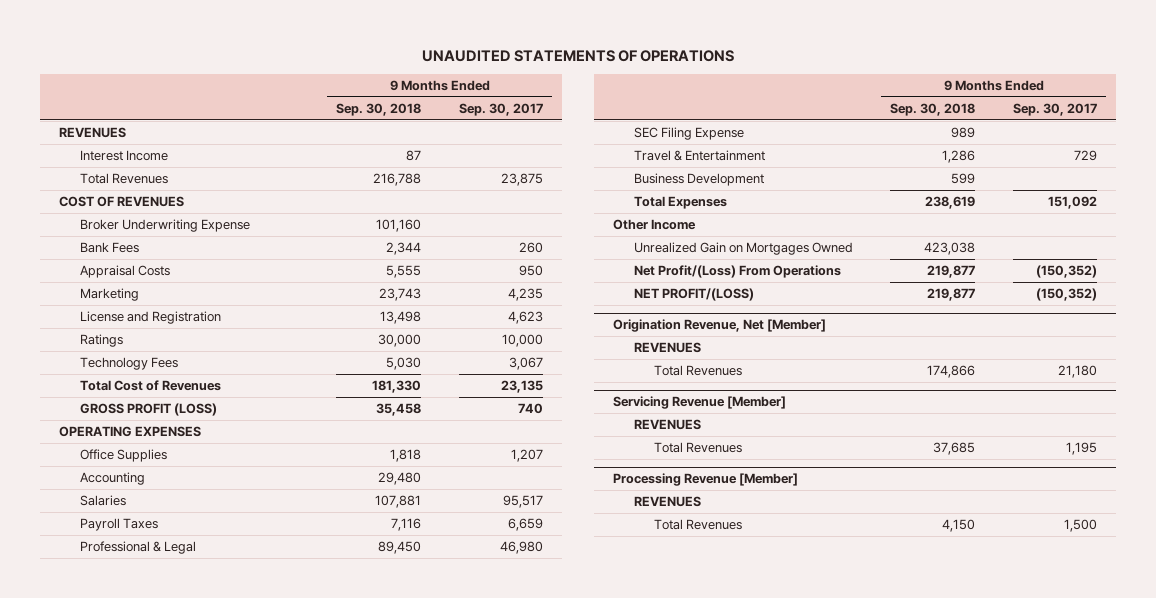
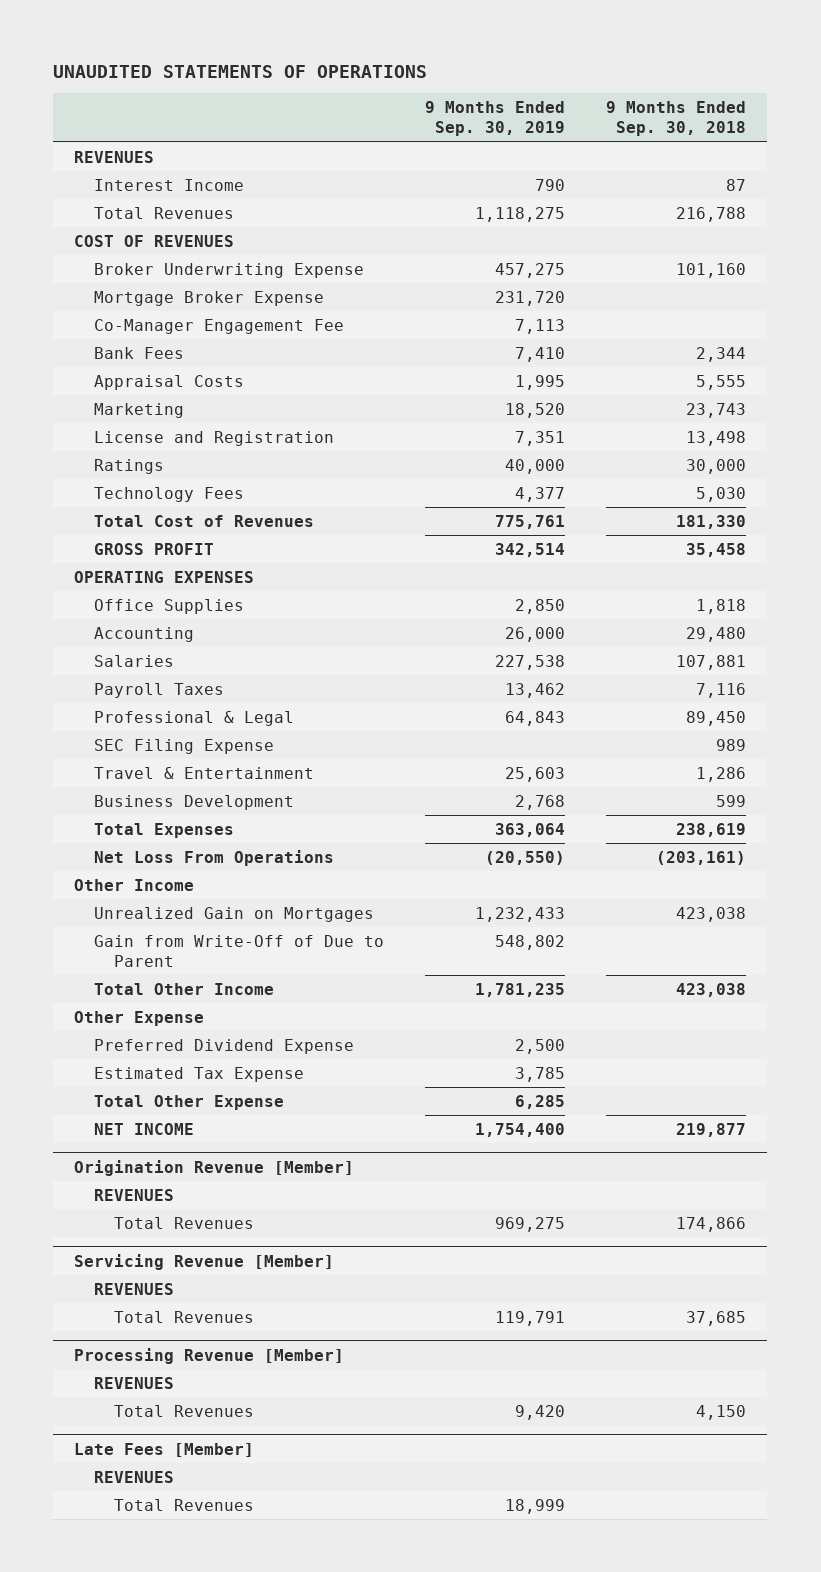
- | 9 Months Ended Sep. 30, 2018 | 9 Months Ended Sep. 30, 2017
+ | 9 Months Ended Sep. 30, 2019 | 9 Months Ended Sep. 30, 2018
+ Mortgage Broker Expense | 231,720 |
+ Co-Manager Engagement Fee | 7,113 |
- GROSS PROFIT (LOSS) | 35,458 | 740
+ GROSS PROFIT | 342,514 | 35,458
+ Net Loss From Operations | (20,550) | (203,161)
- Unrealized Gain on Mortgages Owned | 423,038 |
- Net Profit/(Loss) From Operations | 219,877 | (150,352)
- NET PROFIT/(LOSS) | 219,877 | (150,352)
- Origination Revenue, Net [Member]
+ Unrealized Gain on Mortgages | 1,232,433 | 423,038
+ Gain from Write-Off of Due to Parent | 548,802 |
+ Total Other Income | 1,781,235 | 423,038
+ Other Expense
+ Preferred Dividend Expense | 2,500 |
+ Estimated Tax Expense | 3,785 |
+ Total Other Expense | 6,285 |
+ NET INCOME | 1,754,400 | 219,877
+ Origination Revenue [Member]
+ Late Fees [Member]
+ REVENUES
+ Total Revenues | 18,999 |

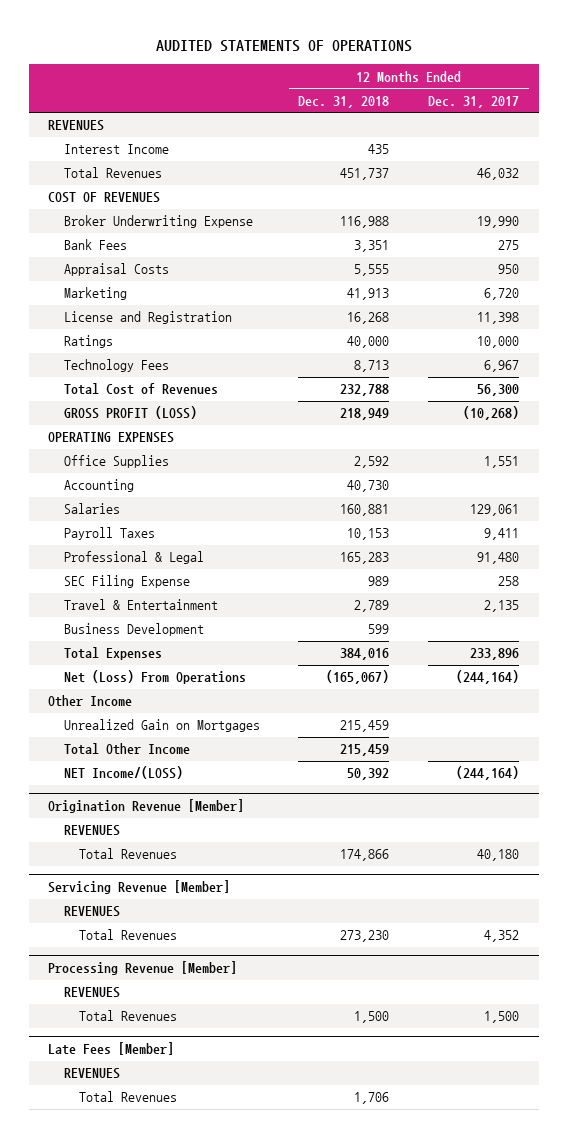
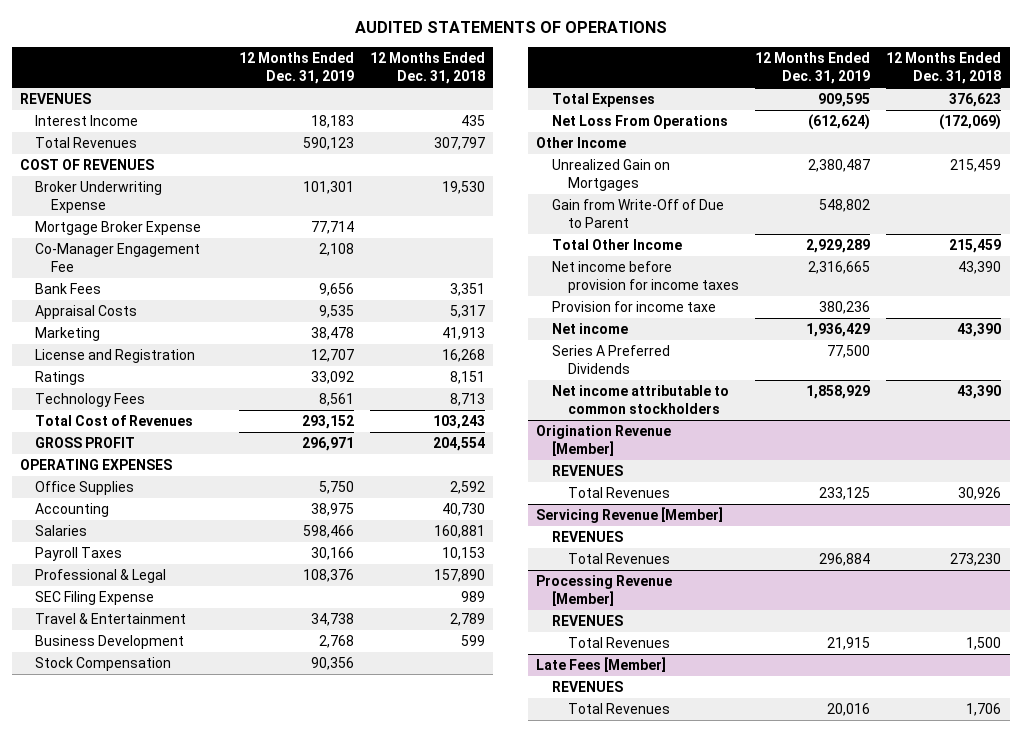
- | 12 Months Ended Dec. 31, 2018 | 12 Months Ended Dec. 31, 2017
+ | 12 Months Ended Dec. 31, 2019 | 12 Months Ended Dec. 31, 2018
- Total Revenues | 451,737 | 46,032
+ Total Revenues | 590,123 | 307,797
- Broker Underwriting Expense | 116,988 | 19,990
+ Broker Underwriting Expense | 101,301 | 19,530
+ Mortgage Broker Expense | 77,714 |
+ Co-Manager Engagement Fee | 2,108 |
- Appraisal Costs | 5,555 | 950
+ Appraisal Costs | 9,535 | 5,317
- Ratings | 40,000 | 10,000
+ Ratings | 33,092 | 8,151
- Total Cost of Revenues | 232,788 | 56,300
- GROSS PROFIT (LOSS) | 218,949 | (10,268)
+ Total Cost of Revenues | 293,152 | 103,243
+ GROSS PROFIT | 296,971 | 204,554
- Professional & Legal | 165,283 | 91,480
+ Professional & Legal | 108,376 | 157,890
- Total Expenses | 384,016 | 233,896
- Net (Loss) From Operations | (165,067) | (244,164)
+ Stock Compensation | 90,356 |
+ Total Expenses | 909,595 | 376,623
+ Net Loss From Operations | (612,624) | (172,069)
+ Gain from Write-Off of Due to Parent | 548,802 |
- NET Income/(LOSS) | 50,392 | (244,164)
+ Net income before provision for income taxes | 2,316,665 | 43,390
+ Provision for income taxe | 380,236 |
+ Net income | 1,936,429 | 43,390
+ Series A Preferred Dividends | 77,500 |
+ Net income attributable to common stockholders | 1,858,929 | 43,390
@ Origination Revenue [Member]
- Total Revenues | 174,866 | 40,180
+ Total Revenues | 233,125 | 30,926

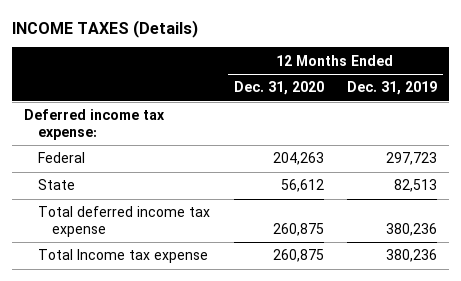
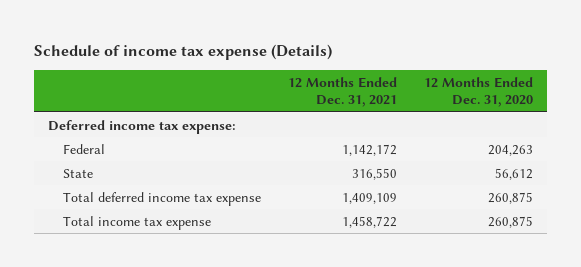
- INCOME TAXES (Details)
+ Schedule of income tax expense (Details)
- | 12 Months Ended Dec. 31, 2020 | 12 Months Ended Dec. 31, 2019
+ | 12 Months Ended Dec. 31, 2021 | 12 Months Ended Dec. 31, 2020
- Total Income tax expense | 260,875 | 380,236
+ Total income tax expense | 1,458,722 | 260,875

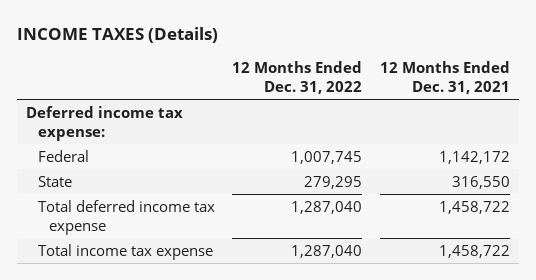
- Schedule of income tax expense (Details)
+ INCOME TAXES (Details)
- | 12 Months Ended Dec. 31, 2021 | 12 Months Ended Dec. 31, 2020
+ | 12 Months Ended Dec. 31, 2022 | 12 Months Ended Dec. 31, 2021
- Total deferred income tax expense | 1,409,109 | 260,875
+ Total deferred income tax expense | 1,287,040 | 1,458,722

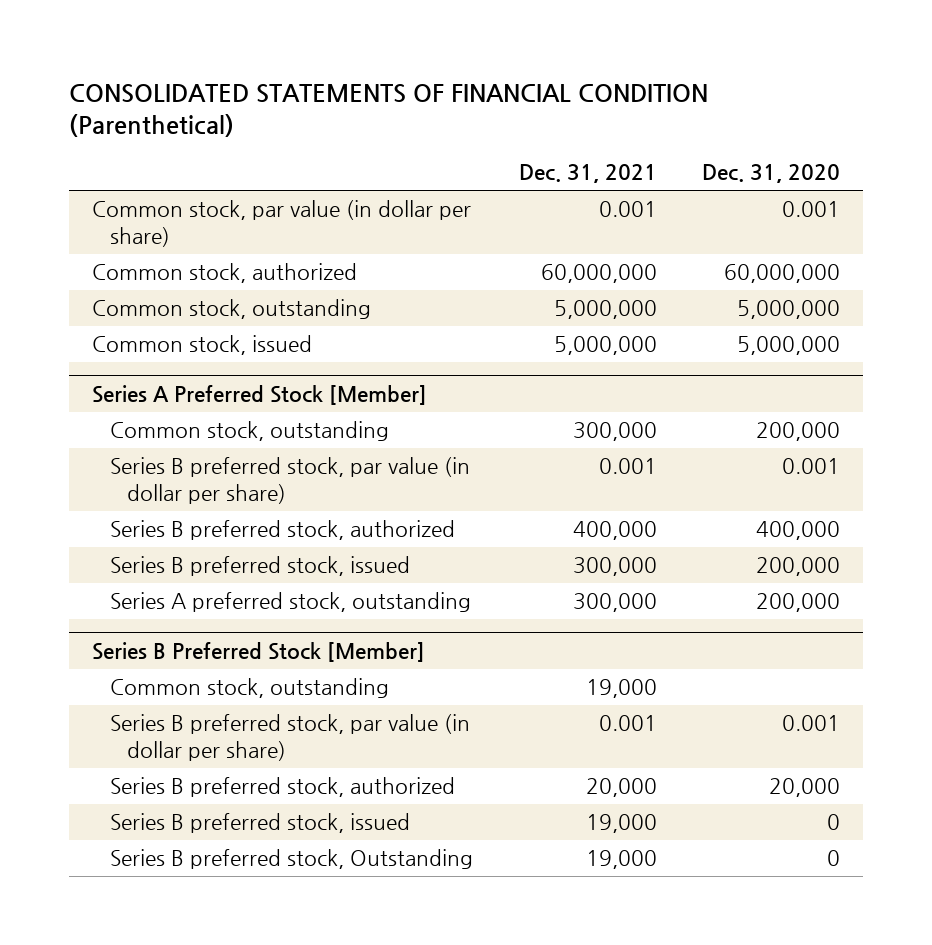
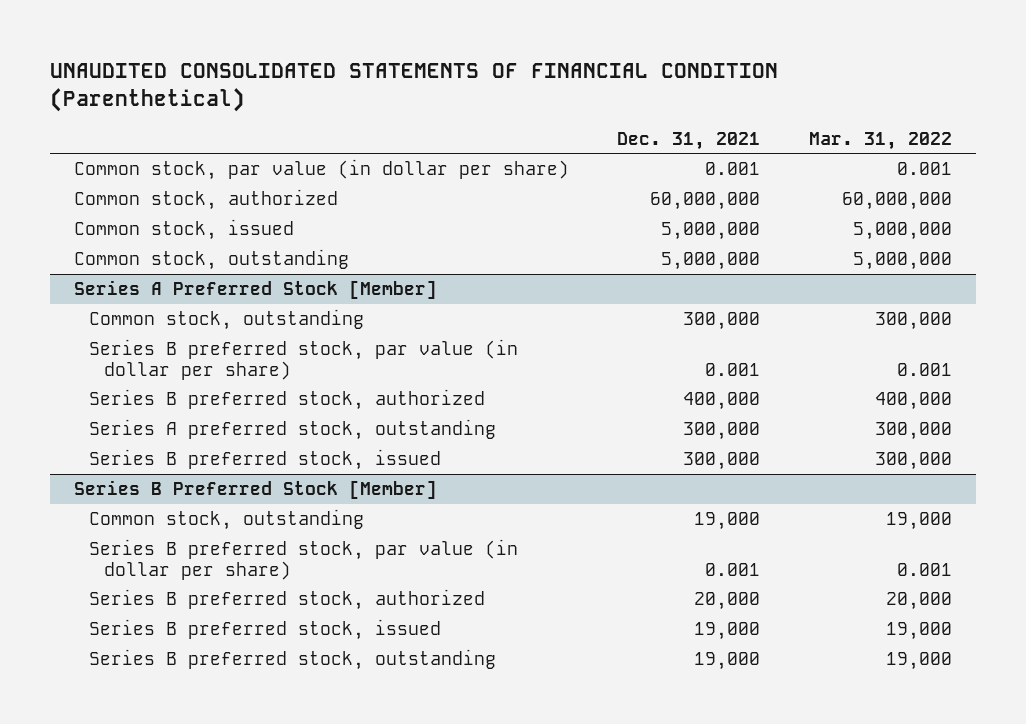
- CONSOLIDATED STATEMENTS OF FINANCIAL CONDITION (Parenthetical)
+ UNAUDITED CONSOLIDATED STATEMENTS OF FINANCIAL CONDITION (Parenthetical)
- | Dec. 31, 2021 | Dec. 31, 2020
+ | Dec. 31, 2021 | Mar. 31, 2022
moved down: Common stock, outstanding | 5,000,000 | 5,000,000
@ Series A Preferred Stock [Member]
moved down: Series B preferred stock, issued | 300,000 | 300,000
@ Series B Preferred Stock [Member]
- Series B preferred stock, Outstanding | 19,000 | 0
+ Series B preferred stock, outstanding | 19,000 | 19,000

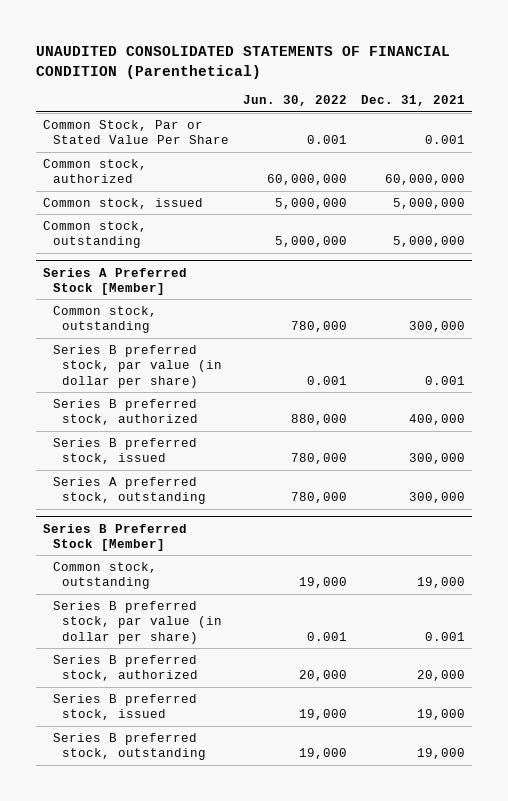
- | Dec. 31, 2021 | Mar. 31, 2022
+ | Jun. 30, 2022 | Dec. 31, 2021
- Common stock, par value (in dollar per share) | 0.001 | 0.001
+ Common Stock, Par or Stated Value Per Share | 0.001 | 0.001
@ Series A Preferred Stock [Member]
moved down: Series A preferred stock, outstanding | 780,000 | 300,000

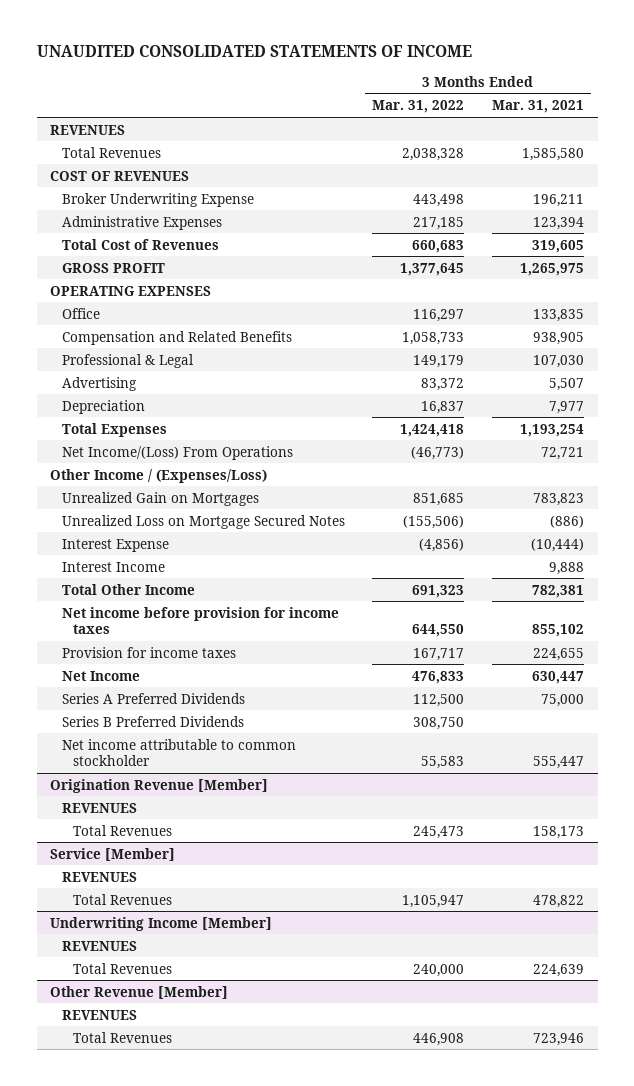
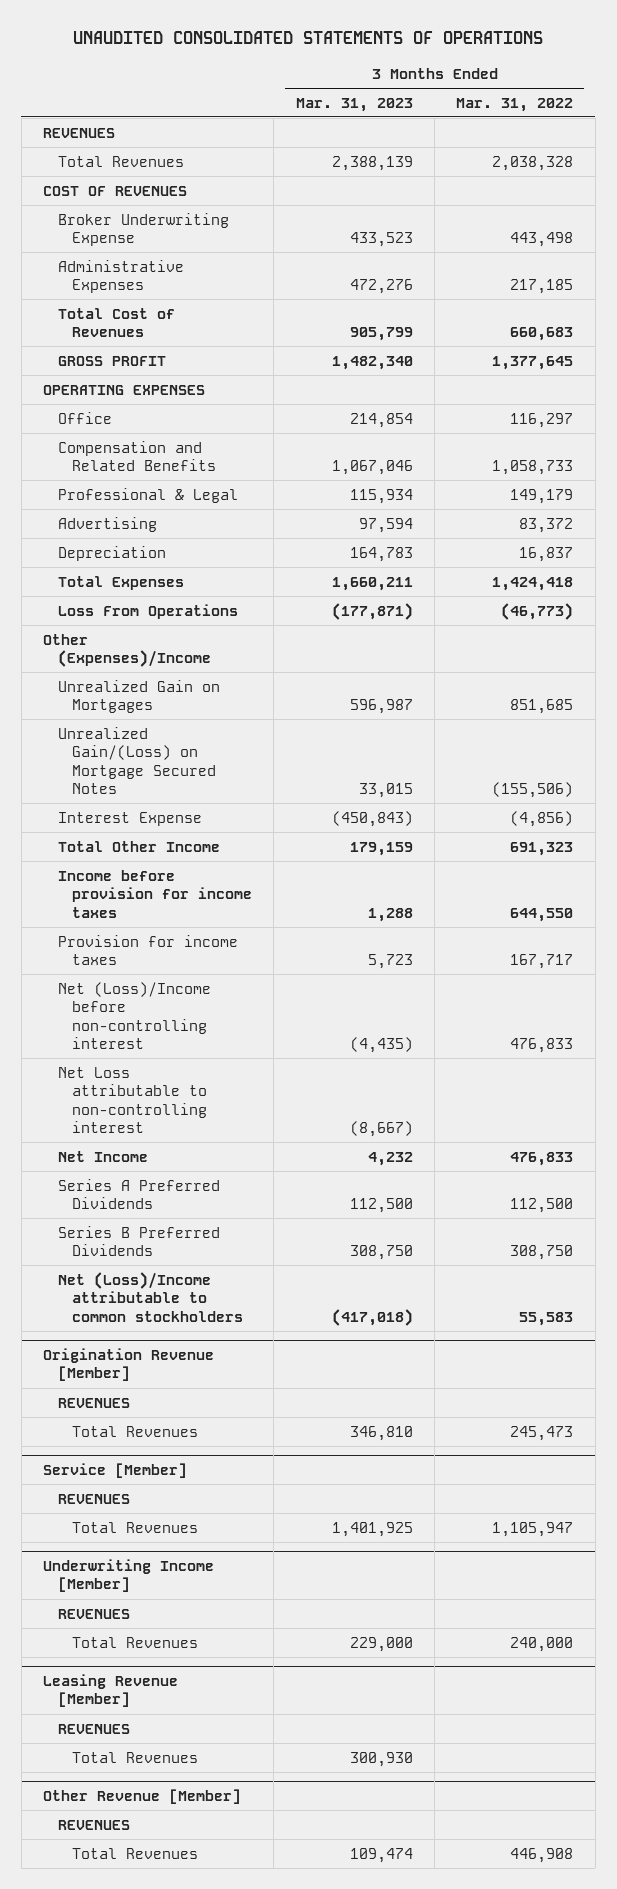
- UNAUDITED CONSOLIDATED STATEMENTS OF INCOME
+ UNAUDITED CONSOLIDATED STATEMENTS OF OPERATIONS
- | 3 Months Ended Mar. 31, 2022 | 3 Months Ended Mar. 31, 2021
+ | 3 Months Ended Mar. 31, 2023 | 3 Months Ended Mar. 31, 2022
- Net Income/(Loss) From Operations | (46,773) | 72,721
- Other Income / (Expenses/Loss)
+ Loss From Operations | (177,871) | (46,773)
+ Other (Expenses)/Income
- Unrealized Loss on Mortgage Secured Notes | (155,506) | (886)
+ Unrealized Gain/(Loss) on Mortgage Secured Notes | 33,015 | (155,506)
- Interest Income | | 9,888
- Net income before provision for income taxes | 644,550 | 855,102
+ Income before provision for income taxes | 1,288 | 644,550
+ Net (Loss)/Income before non-controlling interest | (4,435) | 476,833
+ Net Loss attributable to non-controlling interest | (8,667) |
- Net income attributable to common stockholder | 55,583 | 555,447
+ Net (Loss)/Income attributable to common stockholders | (417,018) | 55,583
+ Leasing Revenue [Member]
+ REVENUES
+ Total Revenues | 300,930 |

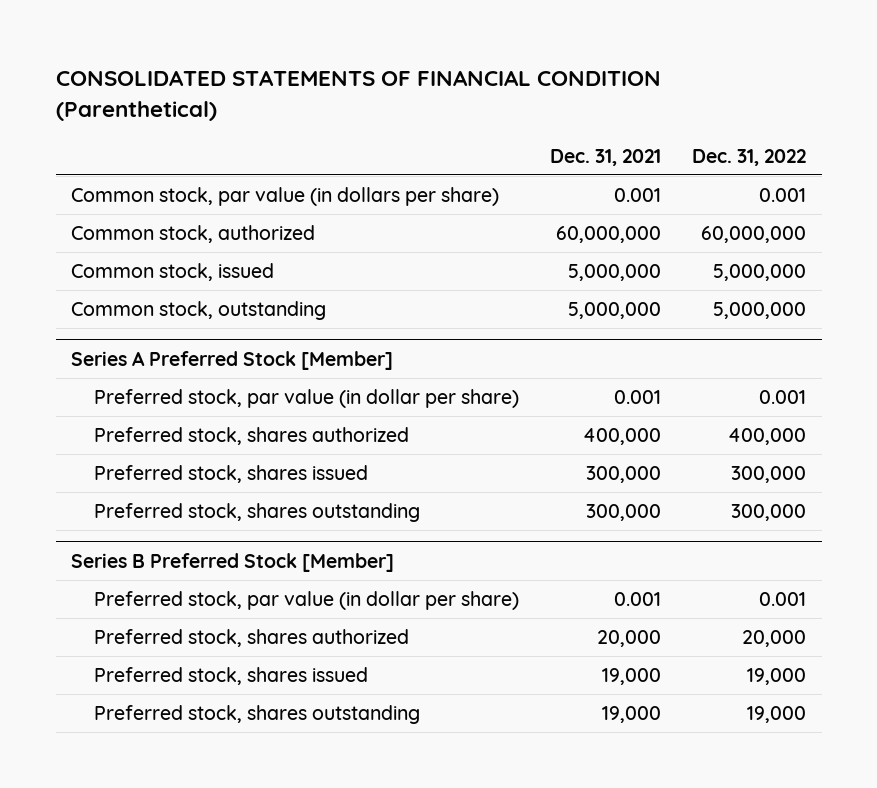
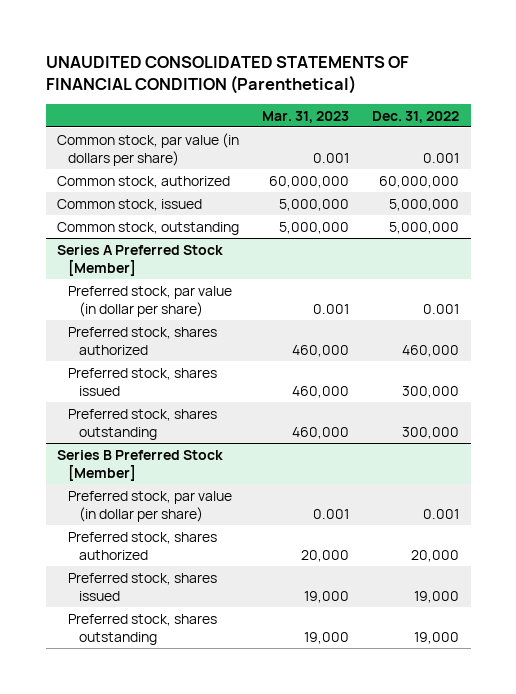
- CONSOLIDATED STATEMENTS OF FINANCIAL CONDITION (Parenthetical)
+ UNAUDITED CONSOLIDATED STATEMENTS OF FINANCIAL CONDITION (Parenthetical)
- | Dec. 31, 2021 | Dec. 31, 2022
+ | Mar. 31, 2023 | Dec. 31, 2022
@ Series A Preferred Stock [Member]
- Preferred stock, shares authorized | 400,000 | 400,000
+ Preferred stock, shares authorized | 460,000 | 460,000

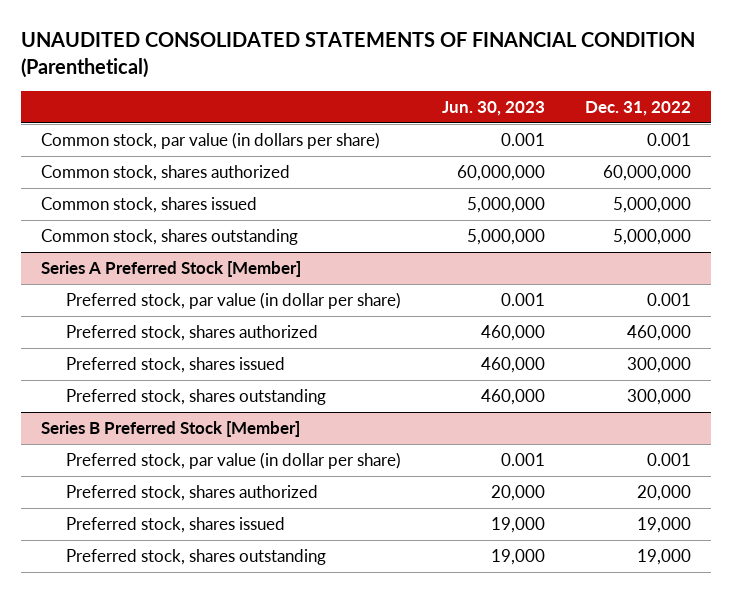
- | Mar. 31, 2023 | Dec. 31, 2022
+ | Jun. 30, 2023 | Dec. 31, 2022
- Common stock, authorized | 60,000,000 | 60,000,000
- Common stock, issued | 5,000,000 | 5,000,000
- Common stock, outstanding | 5,000,000 | 5,000,000
+ Common stock, shares authorized | 60,000,000 | 60,000,000
+ Common stock, shares issued | 5,000,000 | 5,000,000
+ Common stock, shares outstanding | 5,000,000 | 5,000,000

